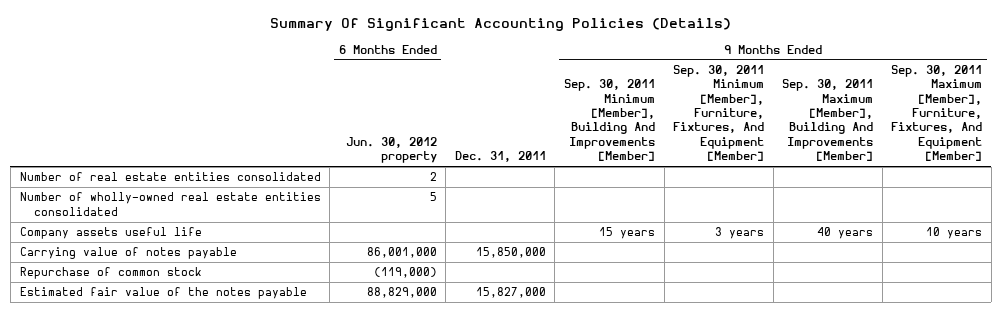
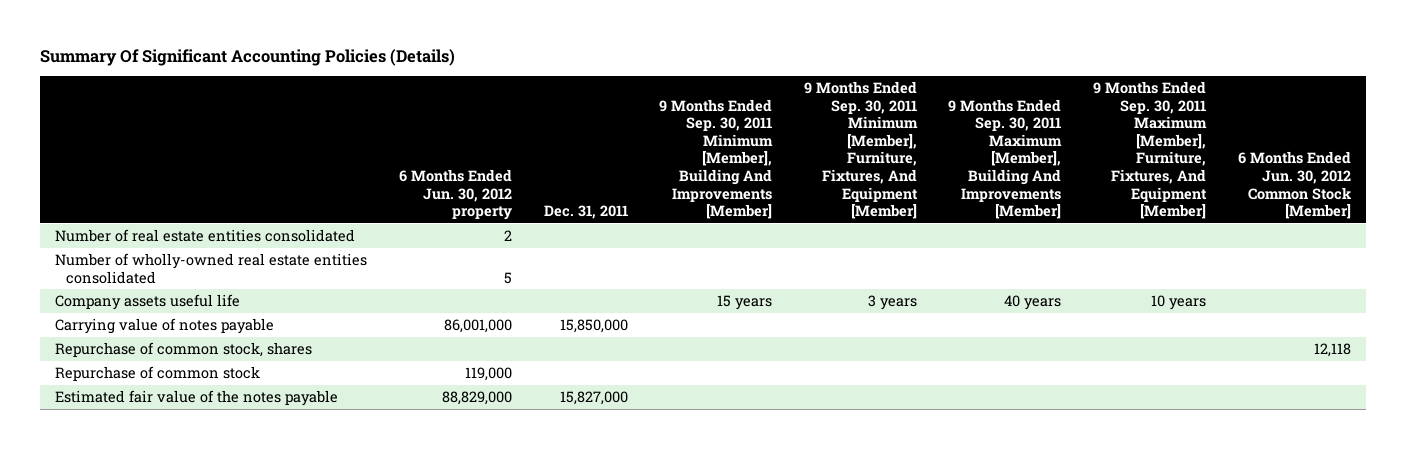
- | 6 Months Ended Jun. 30, 2012 property | Dec. 31, 2011 | 9 Months Ended Sep. 30, 2011 Minimum [Member], Building And Improvements [Member] | 9 Months Ended Sep. 30, 2011 Minimum [Member], Furniture, Fixtures, And Equipment [Member] | 9 Months Ended Sep. 30, 2011 Maximum [Member], Building And Improvements [Member] | 9 Months Ended Sep. 30, 2011 Maximum [Member], Furniture, Fixtures, And Equipment [Member]
+ | 6 Months Ended Jun. 30, 2012 property | Dec. 31, 2011 | 9 Months Ended Sep. 30, 2011 Minimum [Member], Building And Improvements [Member] | 9 Months Ended Sep. 30, 2011 Minimum [Member], Furniture, Fixtures, And Equipment [Member] | 9 Months Ended Sep. 30, 2011 Maximum [Member], Building And Improvements [Member] | 9 Months Ended Sep. 30, 2011 Maximum [Member], Furniture, Fixtures, And Equipment [Member] | 6 Months Ended Jun. 30, 2012 Common Stock [Member]
- Repurchase of common stock | (119,000) | | | | |
+ Repurchase of common stock, shares | | | | | | | 12,118
+ Repurchase of common stock | 119,000 | | | | | |

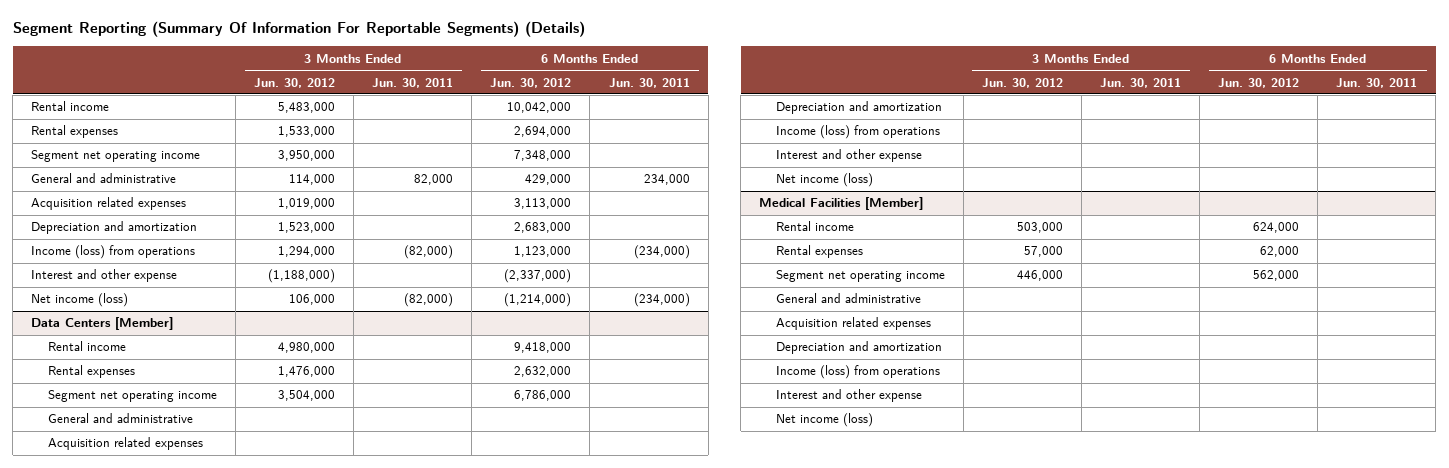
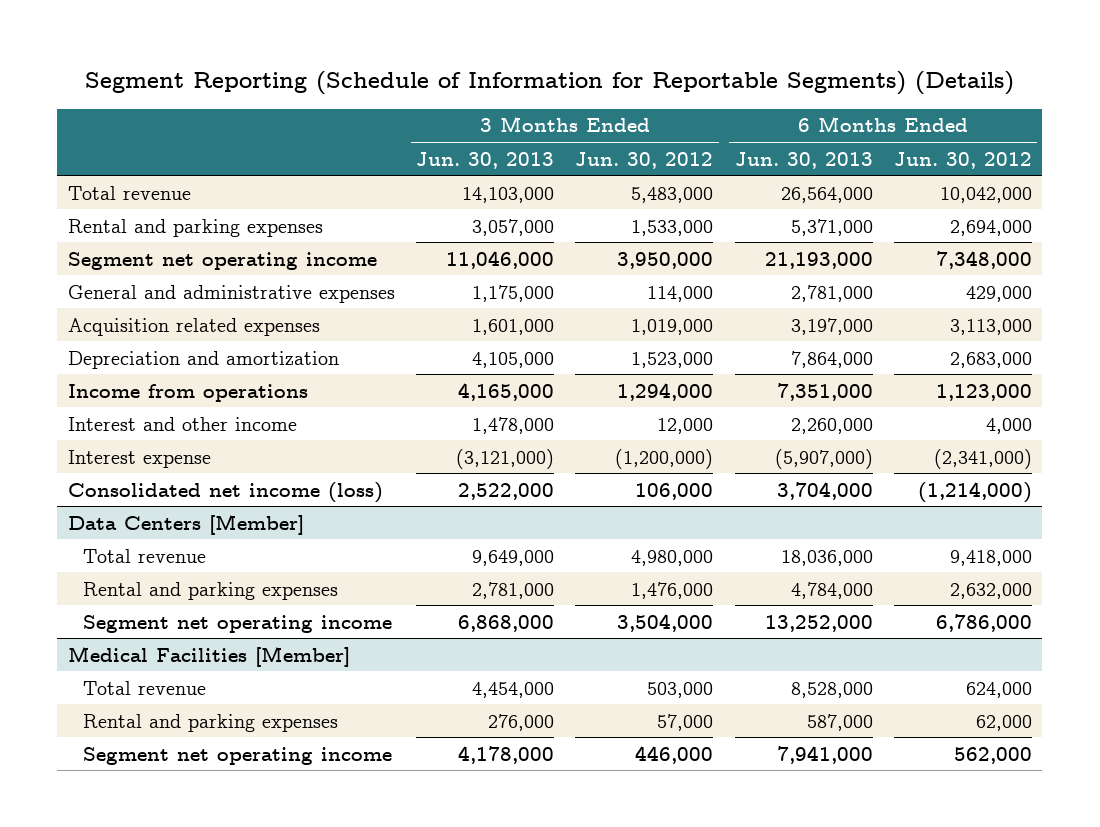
- Segment Reporting (Summary Of Information For Reportable Segments) (Details)
+ Segment Reporting (Schedule of Information for Reportable Segments) (Details)
- | 3 Months Ended Jun. 30, 2012 | 3 Months Ended Jun. 30, 2011 | 6 Months Ended Jun. 30, 2012 | 6 Months Ended Jun. 30, 2011
+ | 3 Months Ended Jun. 30, 2013 | 3 Months Ended Jun. 30, 2012 | 6 Months Ended Jun. 30, 2013 | 6 Months Ended Jun. 30, 2012
- Rental income | 5,483,000 | | 10,042,000 |
- Rental expenses | 1,533,000 | | 2,694,000 |
+ Total revenue | 14,103,000 | 5,483,000 | 26,564,000 | 10,042,000
+ Rental and parking expenses | 3,057,000 | 1,533,000 | 5,371,000 | 2,694,000
- General and administrative | 114,000 | 82,000 | 429,000 | 234,000
+ General and administrative expenses | 1,175,000 | 114,000 | 2,781,000 | 429,000
- Income (loss) from operations | 1,294,000 | (82,000) | 1,123,000 | (234,000)
- Interest and other expense | (1,188,000) | | (2,337,000) |
- Net income (loss) | 106,000 | (82,000) | (1,214,000) | (234,000)
+ Income from operations | 4,165,000 | 1,294,000 | 7,351,000 | 1,123,000
+ Interest and other income | 1,478,000 | 12,000 | 2,260,000 | 4,000
+ Interest expense | (3,121,000) | (1,200,000) | (5,907,000) | (2,341,000)
+ Consolidated net income (loss) | 2,522,000 | 106,000 | 3,704,000 | (1,214,000)
@ Data Centers [Member]
- Rental income | 4,980,000 | | 9,418,000 |
- Rental expenses | 1,476,000 | | 2,632,000 |
+ Total revenue | 9,649,000 | 4,980,000 | 18,036,000 | 9,418,000
+ Rental and parking expenses | 2,781,000 | 1,476,000 | 4,784,000 | 2,632,000
- General and administrative
- Acquisition related expenses
- Depreciation and amortization
- Income (loss) from operations
- Interest and other expense
- Net income (loss)
@ Medical Facilities [Member]
- Rental income | 503,000 | | 624,000 |
- Rental expenses | 57,000 | | 62,000 |
+ Total revenue | 4,454,000 | 503,000 | 8,528,000 | 624,000
+ Rental and parking expenses | 276,000 | 57,000 | 587,000 | 62,000
- General and administrative
- Acquisition related expenses
- Depreciation and amortization
- Income (loss) from operations
- Interest and other expense
- Net income (loss)

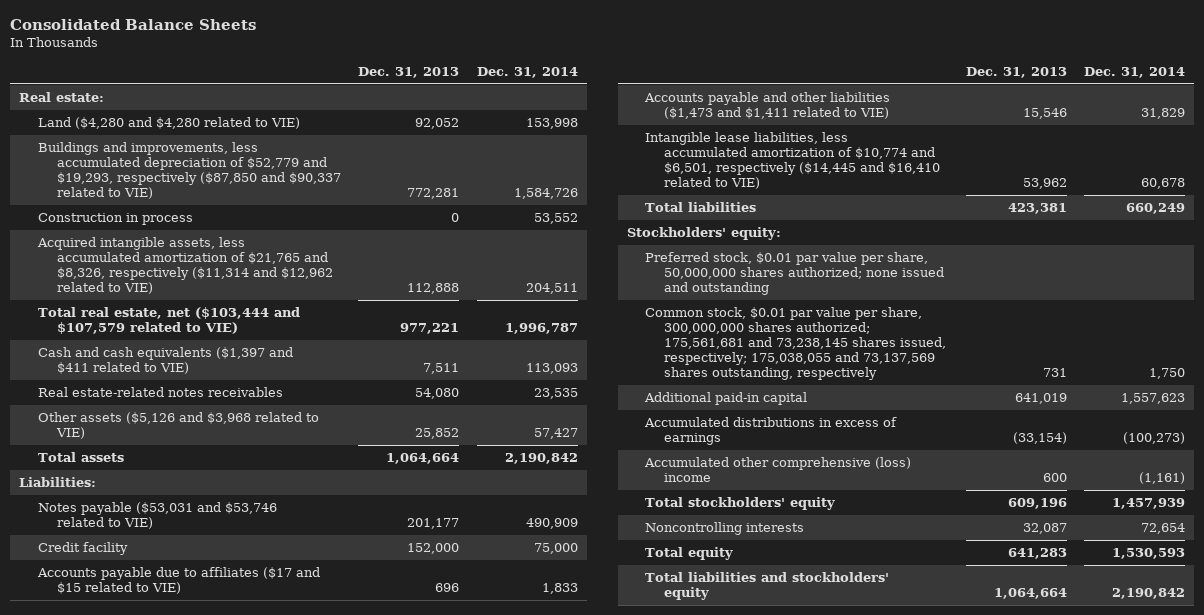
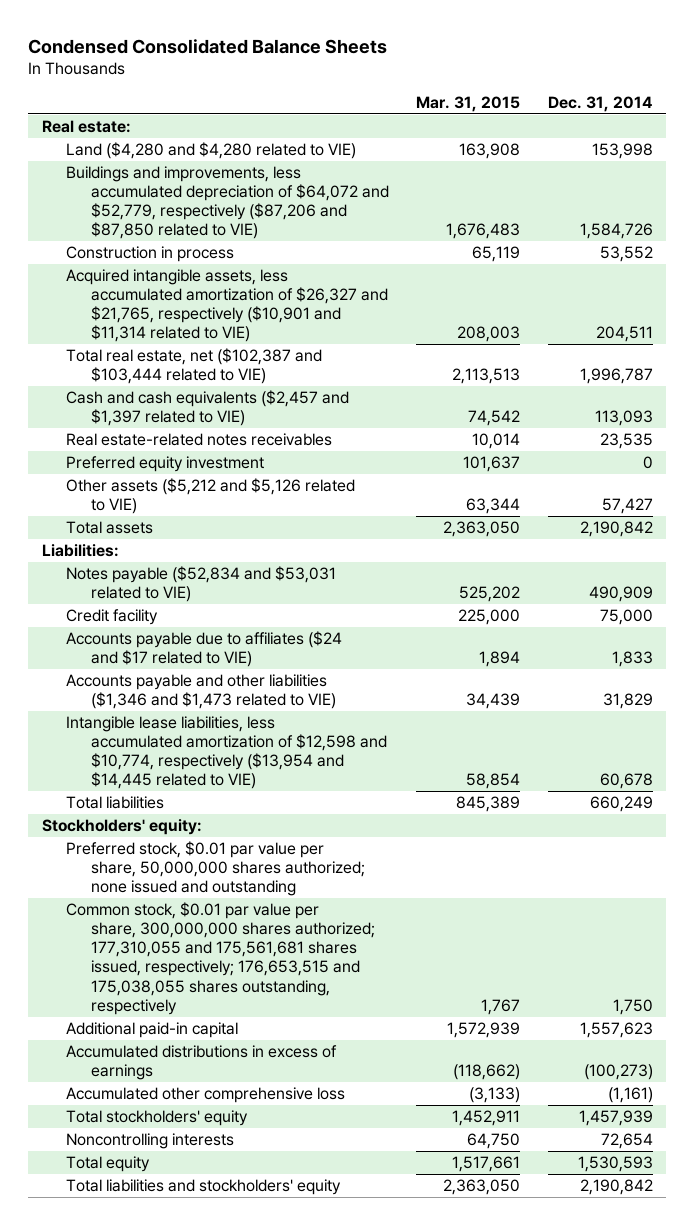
- Consolidated Balance Sheets
+ Condensed Consolidated Balance Sheets
- | Dec. 31, 2013 | Dec. 31, 2014
+ | Mar. 31, 2015 | Dec. 31, 2014
- Buildings and improvements, less accumulated depreciation of $52,779 and $19,293, respectively ($87,850 and $90,337 related to VIE) | 772,281 | 1,584,726
+ Buildings and improvements, less accumulated depreciation of $64,072 and $52,779, respectively ($87,206 and $87,850 related to VIE) | 1,676,483 | 1,584,726
- Acquired intangible assets, less accumulated amortization of $21,765 and $8,326, respectively ($11,314 and $12,962 related to VIE) | 112,888 | 204,511
- Total real estate, net ($103,444 and $107,579 related to VIE) | 977,221 | 1,996,787
- Cash and cash equivalents ($1,397 and $411 related to VIE) | 7,511 | 113,093
+ Acquired intangible assets, less accumulated amortization of $26,327 and $21,765, respectively ($10,901 and $11,314 related to VIE) | 208,003 | 204,511
+ Total real estate, net ($102,387 and $103,444 related to VIE) | 2,113,513 | 1,996,787
+ Cash and cash equivalents ($2,457 and $1,397 related to VIE) | 74,542 | 113,093
- Other assets ($5,126 and $3,968 related to VIE) | 25,852 | 57,427
+ Preferred equity investment | 101,637 | 0
+ Other assets ($5,212 and $5,126 related to VIE) | 63,344 | 57,427
- Notes payable ($53,031 and $53,746 related to VIE) | 201,177 | 490,909
+ Notes payable ($52,834 and $53,031 related to VIE) | 525,202 | 490,909
- Accounts payable due to affiliates ($17 and $15 related to VIE) | 696 | 1,833
- Accounts payable and other liabilities ($1,473 and $1,411 related to VIE) | 15,546 | 31,829
- Intangible lease liabilities, less accumulated amortization of $10,774 and $6,501, respectively ($14,445 and $16,410 related to VIE) | 53,962 | 60,678
+ Accounts payable due to affiliates ($24 and $17 related to VIE) | 1,894 | 1,833
+ Accounts payable and other liabilities ($1,346 and $1,473 related to VIE) | 34,439 | 31,829
+ Intangible lease liabilities, less accumulated amortization of $12,598 and $10,774, respectively ($13,954 and $14,445 related to VIE) | 58,854 | 60,678
- Common stock, $0.01 par value per share, 300,000,000 shares authorized; 175,561,681 and 73,238,145 shares issued, respectively; 175,038,055 and 73,137,569 shares outstanding, respectively | 731 | 1,750
+ Common stock, $0.01 par value per share, 300,000,000 shares authorized; 177,310,055 and 175,561,681 shares issued, respectively; 176,653,515 and 175,038,055 shares outstanding, respectively | 1,767 | 1,750
- Accumulated other comprehensive (loss) income | 600 | (1,161)
+ Accumulated other comprehensive loss | (3,133) | (1,161)

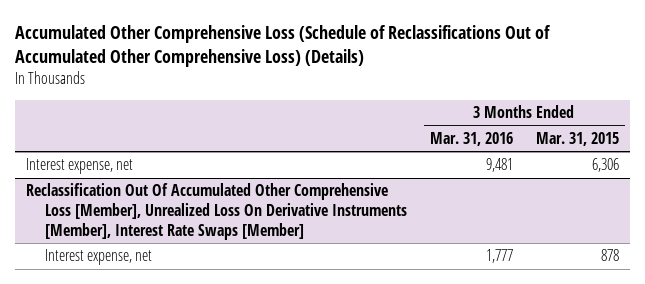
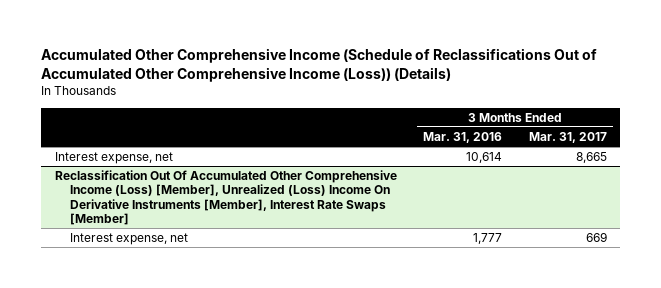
- Accumulated Other Comprehensive Loss (Schedule of Reclassifications Out of Accumulated Other Comprehensive Loss) (Details)
+ Accumulated Other Comprehensive Income (Schedule of Reclassifications Out of Accumulated Other Comprehensive Income (Loss)) (Details)
- | 3 Months Ended Mar. 31, 2016 | 3 Months Ended Mar. 31, 2015
+ | 3 Months Ended Mar. 31, 2016 | 3 Months Ended Mar. 31, 2017
- Interest expense, net | 9,481 | 6,306
- Reclassification Out Of Accumulated Other Comprehensive Loss [Member], Unrealized Loss On Derivative Instruments [Member], Interest Rate Swaps [Member]
+ Interest expense, net | 10,614 | 8,665
+ Reclassification Out Of Accumulated Other Comprehensive Income (Loss) [Member], Unrealized (Loss) Income On Derivative Instruments [Member], Interest Rate Swaps [Member]

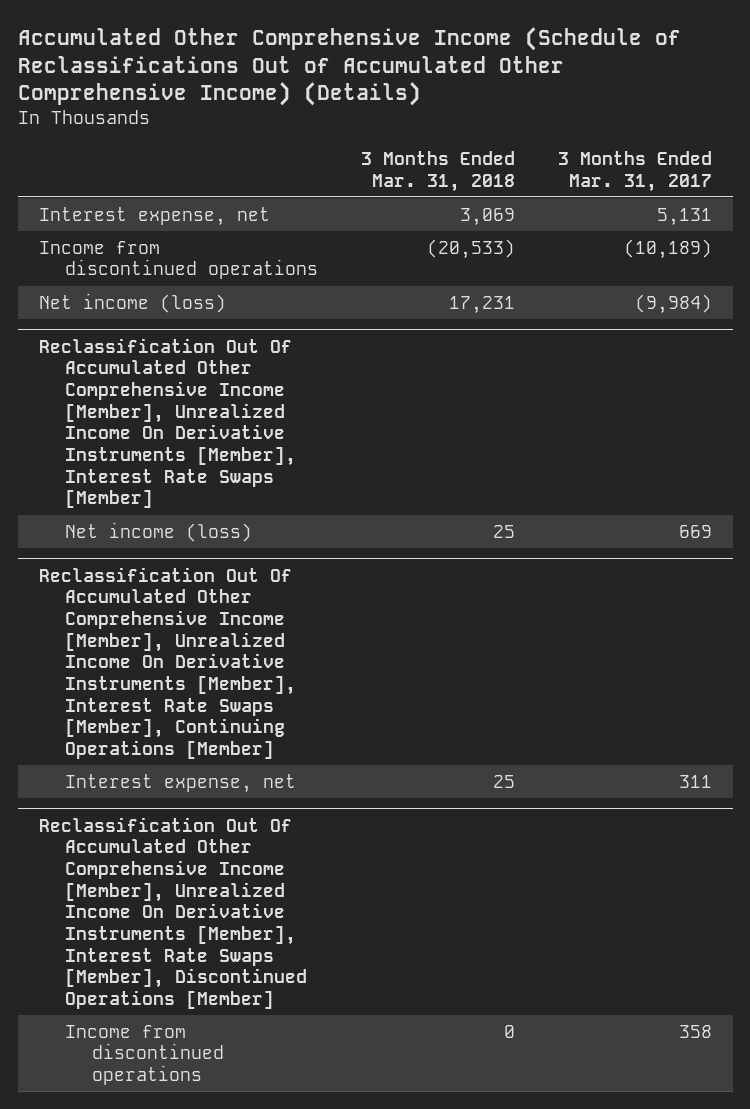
- Accumulated Other Comprehensive Income (Schedule of Reclassifications Out of Accumulated Other Comprehensive Income (Loss)) (Details)
+ Accumulated Other Comprehensive Income (Schedule of Reclassifications Out of Accumulated Other Comprehensive Income) (Details)
- | 3 Months Ended Mar. 31, 2016 | 3 Months Ended Mar. 31, 2017
+ | 3 Months Ended Mar. 31, 2018 | 3 Months Ended Mar. 31, 2017
- Interest expense, net | 10,614 | 8,665
- Reclassification Out Of Accumulated Other Comprehensive Income (Loss) [Member], Unrealized (Loss) Income On Derivative Instruments [Member], Interest Rate Swaps [Member]
- Interest expense, net | 1,777 | 669
+ Interest expense, net | 3,069 | 5,131
+ Income from discontinued operations | (20,533) | (10,189)
+ Net income (loss) | 17,231 | (9,984)
+ Reclassification Out Of Accumulated Other Comprehensive Income [Member], Unrealized Income On Derivative Instruments [Member], Interest Rate Swaps [Member]
+ Net income (loss) | 25 | 669
+ Reclassification Out Of Accumulated Other Comprehensive Income [Member], Unrealized Income On Derivative Instruments [Member], Interest Rate Swaps [Member], Continuing Operations [Member]
+ Interest expense, net | 25 | 311
+ Reclassification Out Of Accumulated Other Comprehensive Income [Member], Unrealized Income On Derivative Instruments [Member], Interest Rate Swaps [Member], Discontinued Operations [Member]
+ Income from discontinued operations | 0 | 358

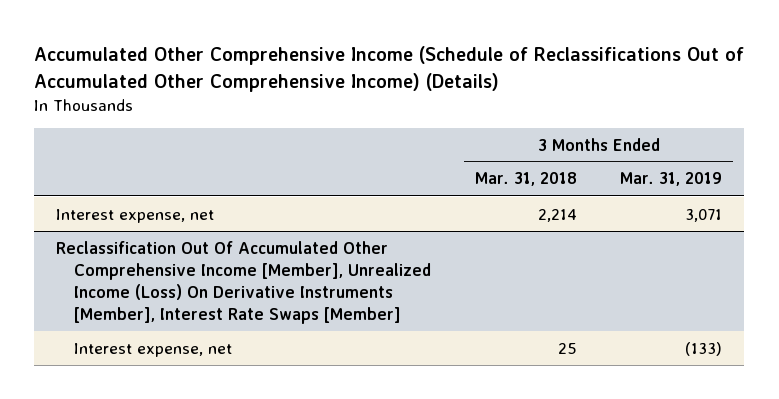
- | 3 Months Ended Mar. 31, 2018 | 3 Months Ended Mar. 31, 2017
+ | 3 Months Ended Mar. 31, 2018 | 3 Months Ended Mar. 31, 2019
- Interest expense, net | 3,069 | 5,131
- Income from discontinued operations | (20,533) | (10,189)
- Net income (loss) | 17,231 | (9,984)
- Reclassification Out Of Accumulated Other Comprehensive Income [Member], Unrealized Income On Derivative Instruments [Member], Interest Rate Swaps [Member]
- Net income (loss) | 25 | 669
- Reclassification Out Of Accumulated Other Comprehensive Income [Member], Unrealized Income On Derivative Instruments [Member], Interest Rate Swaps [Member], Continuing Operations [Member]
+ Interest expense, net | 2,214 | 3,071
+ Reclassification Out Of Accumulated Other Comprehensive Income [Member], Unrealized Income (Loss) On Derivative Instruments [Member], Interest Rate Swaps [Member]
- Reclassification Out Of Accumulated Other Comprehensive Income [Member], Unrealized Income On Derivative Instruments [Member], Interest Rate Swaps [Member], Discontinued Operations [Member]
- Income from discontinued operations | 0 | 358

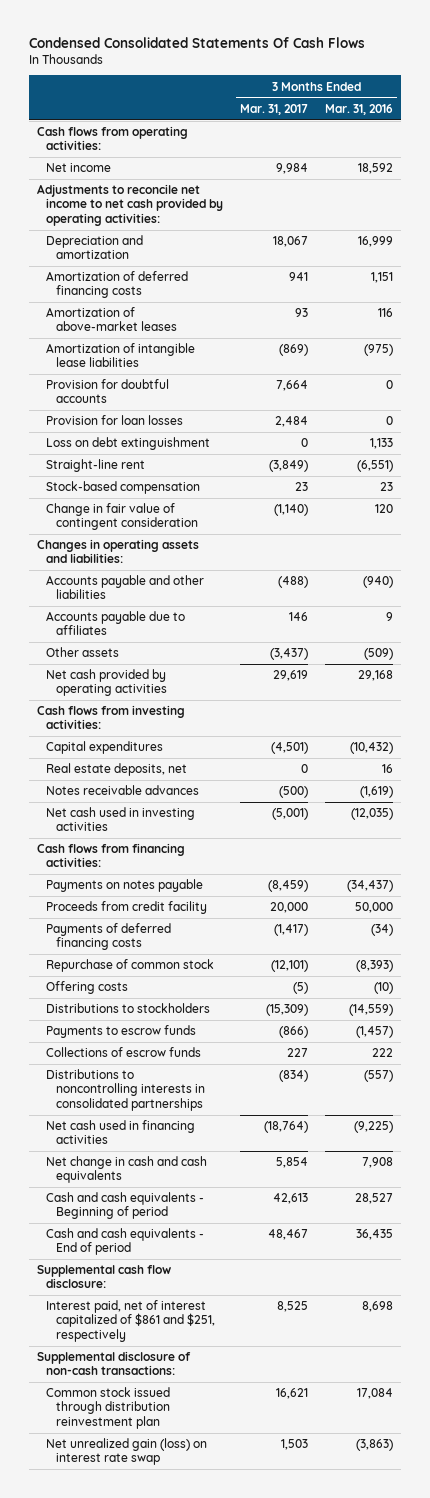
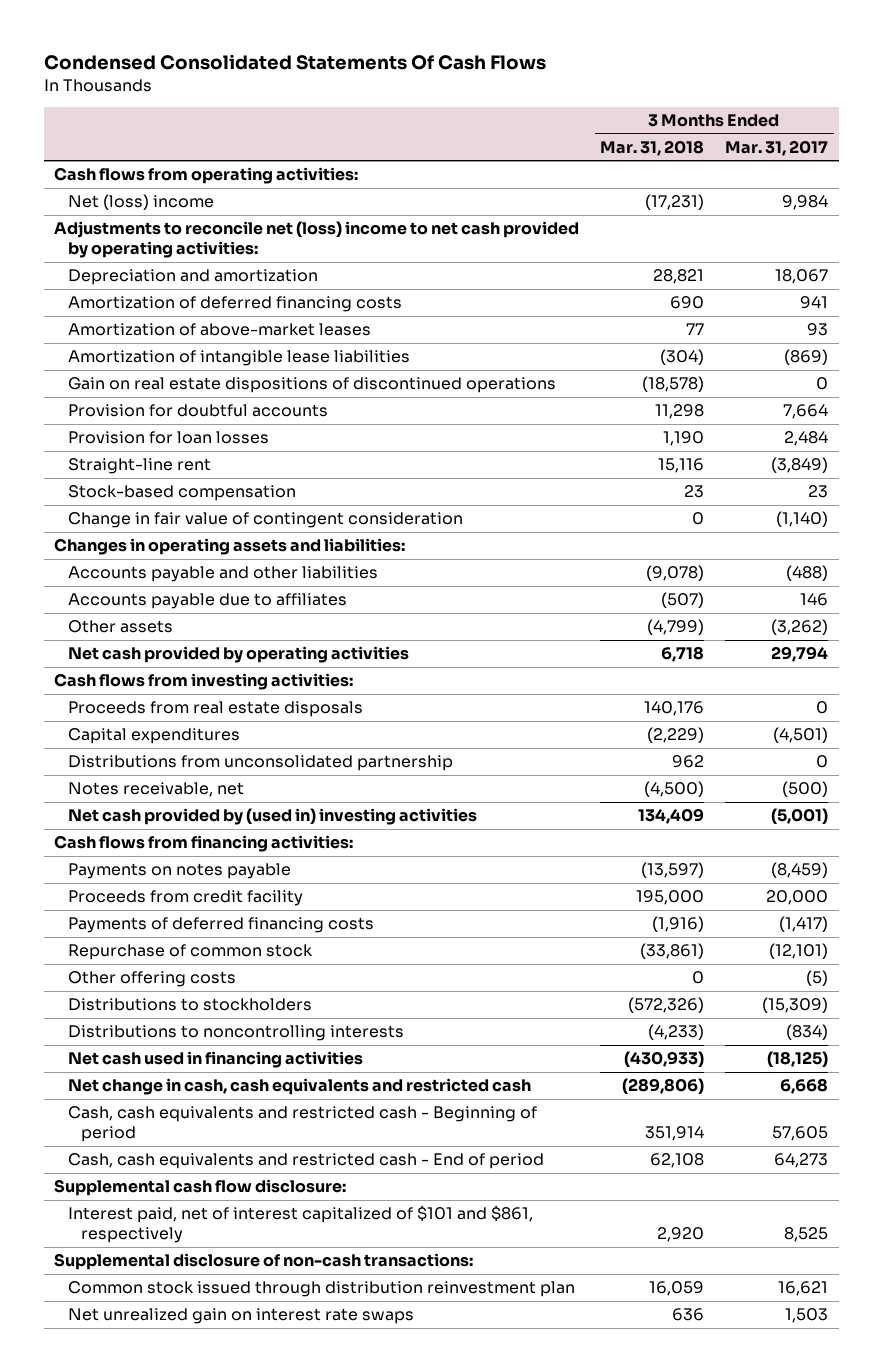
- | 3 Months Ended Mar. 31, 2017 | 3 Months Ended Mar. 31, 2016
+ | 3 Months Ended Mar. 31, 2018 | 3 Months Ended Mar. 31, 2017
- Net income | 9,984 | 18,592
- Adjustments to reconcile net income to net cash provided by operating activities:
+ Net (loss) income | (17,231) | 9,984
+ Adjustments to reconcile net (loss) income to net cash provided by operating activities:
+ Gain on real estate dispositions of discontinued operations | (18,578) | 0
- Loss on debt extinguishment | 0 | 1,133
- Other assets | (3,437) | (509)
- Net cash provided by operating activities | 29,619 | 29,168
+ Other assets | (4,799) | (3,262)
+ Net cash provided by operating activities | 6,718 | 29,794
+ Proceeds from real estate disposals | 140,176 | 0
- Real estate deposits, net | 0 | 16
- Notes receivable advances | (500) | (1,619)
- Net cash used in investing activities | (5,001) | (12,035)
+ Distributions from unconsolidated partnership | 962 | 0
+ Notes receivable, net | (4,500) | (500)
+ Net cash provided by (used in) investing activities | 134,409 | (5,001)
- Offering costs | (5) | (10)
+ Other offering costs | 0 | (5)
- Payments to escrow funds | (866) | (1,457)
- Collections of escrow funds | 227 | 222
- Distributions to noncontrolling interests in consolidated partnerships | (834) | (557)
- Net cash used in financing activities | (18,764) | (9,225)
- Net change in cash and cash equivalents | 5,854 | 7,908
- Cash and cash equivalents - Beginning of period | 42,613 | 28,527
- Cash and cash equivalents - End of period | 48,467 | 36,435
+ Distributions to noncontrolling interests | (4,233) | (834)
+ Net cash used in financing activities | (430,933) | (18,125)
+ Net change in cash, cash equivalents and restricted cash | (289,806) | 6,668
+ Cash, cash equivalents and restricted cash - Beginning of period | 351,914 | 57,605
+ Cash, cash equivalents and restricted cash - End of period | 62,108 | 64,273
- Interest paid, net of interest capitalized of $861 and $251, respectively | 8,525 | 8,698
+ Interest paid, net of interest capitalized of $101 and $861, respectively | 2,920 | 8,525
- Net unrealized gain (loss) on interest rate swap | 1,503 | (3,863)
+ Net unrealized gain on interest rate swaps | 636 | 1,503

